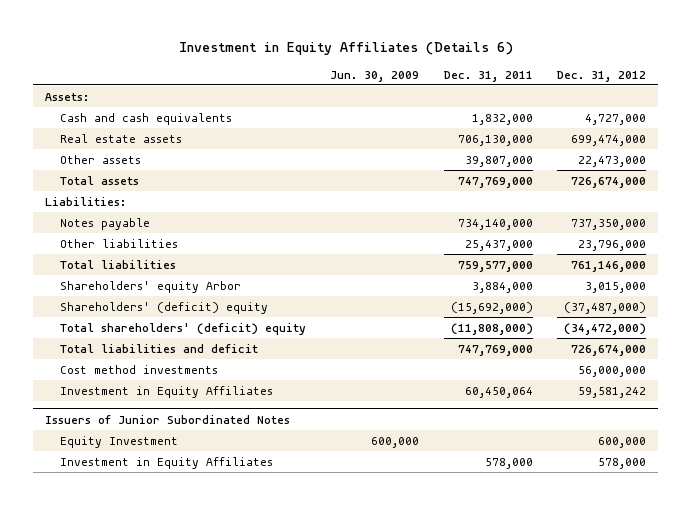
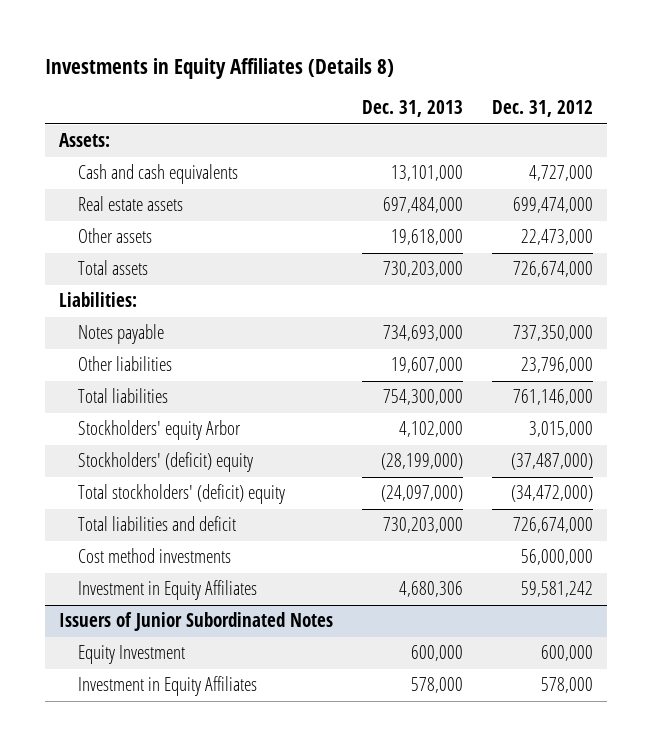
- Investment in Equity Affiliates (Details 6)
+ Investments in Equity Affiliates (Details 8)
- | Jun. 30, 2009 | Dec. 31, 2011 | Dec. 31, 2012
+ | Dec. 31, 2013 | Dec. 31, 2012
- Shareholders' equity Arbor | | 3,884,000 | 3,015,000
- Shareholders' (deficit) equity | | (15,692,000) | (37,487,000)
- Total shareholders' (deficit) equity | | (11,808,000) | (34,472,000)
+ Stockholders' equity Arbor | 4,102,000 | 3,015,000
+ Stockholders' (deficit) equity | (28,199,000) | (37,487,000)
+ Total stockholders' (deficit) equity | (24,097,000) | (34,472,000)

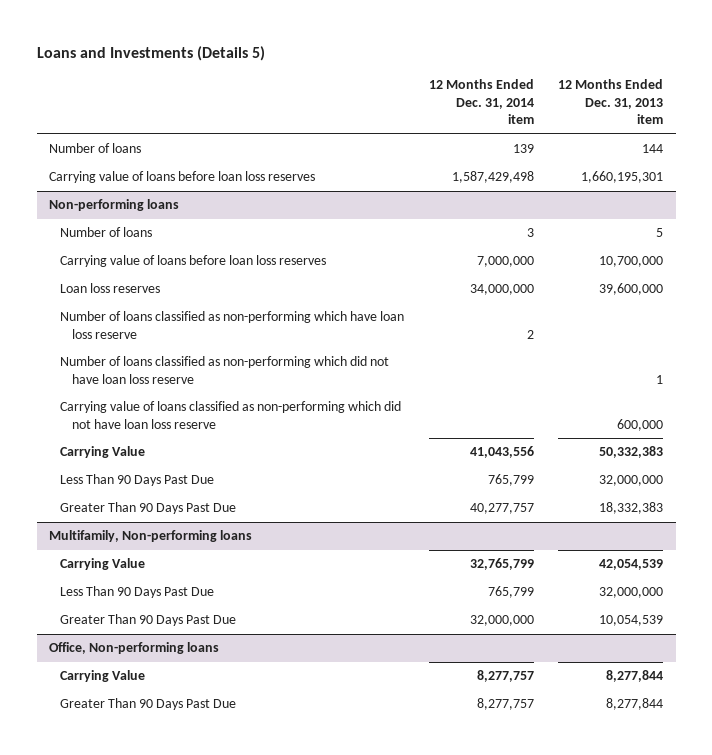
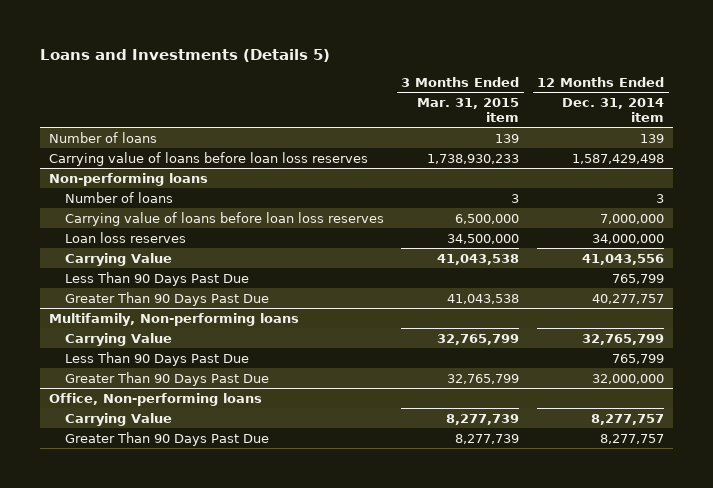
- | 12 Months Ended Dec. 31, 2014 item | 12 Months Ended Dec. 31, 2013 item
+ | 3 Months Ended Mar. 31, 2015 item | 12 Months Ended Dec. 31, 2014 item
@ Non-performing loans
- Number of loans classified as non-performing which have loan loss reserve | 2 |
- Number of loans classified as non-performing which did not have loan loss reserve | | 1
- Carrying value of loans classified as non-performing which did not have loan loss reserve | | 600,000

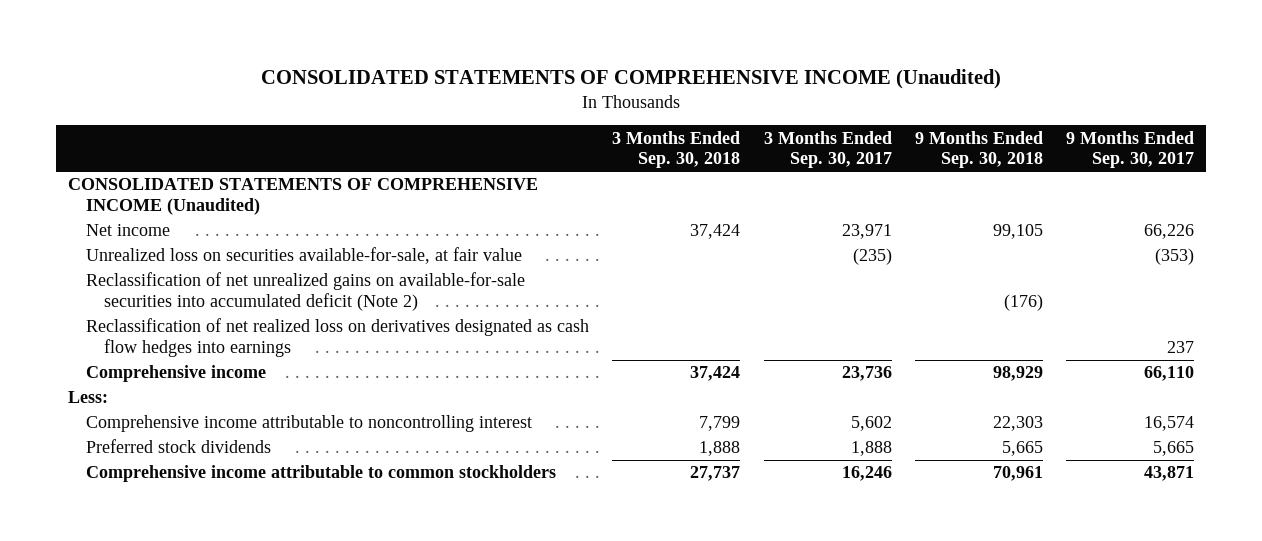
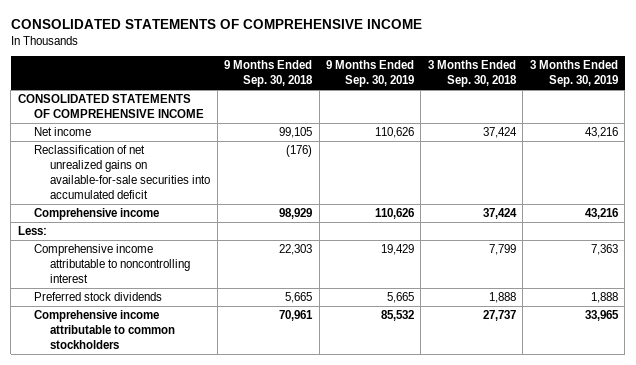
- CONSOLIDATED STATEMENTS OF COMPREHENSIVE INCOME (Unaudited)
+ CONSOLIDATED STATEMENTS OF COMPREHENSIVE INCOME
- | 3 Months Ended Sep. 30, 2018 | 3 Months Ended Sep. 30, 2017 | 9 Months Ended Sep. 30, 2018 | 9 Months Ended Sep. 30, 2017
+ | 9 Months Ended Sep. 30, 2018 | 9 Months Ended Sep. 30, 2019 | 3 Months Ended Sep. 30, 2018 | 3 Months Ended Sep. 30, 2019
- CONSOLIDATED STATEMENTS OF COMPREHENSIVE INCOME (Unaudited)
+ CONSOLIDATED STATEMENTS OF COMPREHENSIVE INCOME
- Unrealized loss on securities available-for-sale, at fair value | | (235) | | (353)
- Reclassification of net unrealized gains on available-for-sale securities into accumulated deficit (Note 2) | | | (176) |
- Reclassification of net realized loss on derivatives designated as cash flow hedges into earnings | | | | 237
+ Reclassification of net unrealized gains on available-for-sale securities into accumulated deficit | (176) | | |

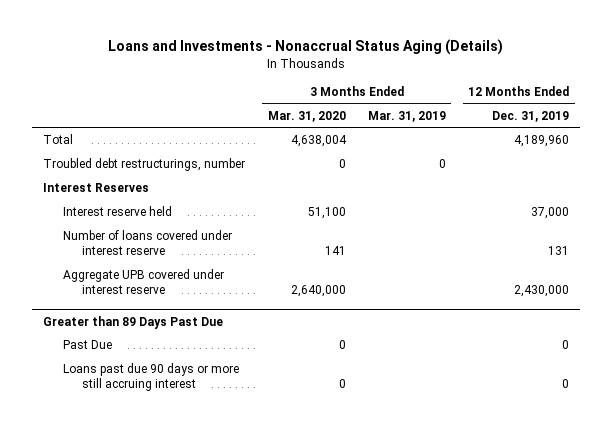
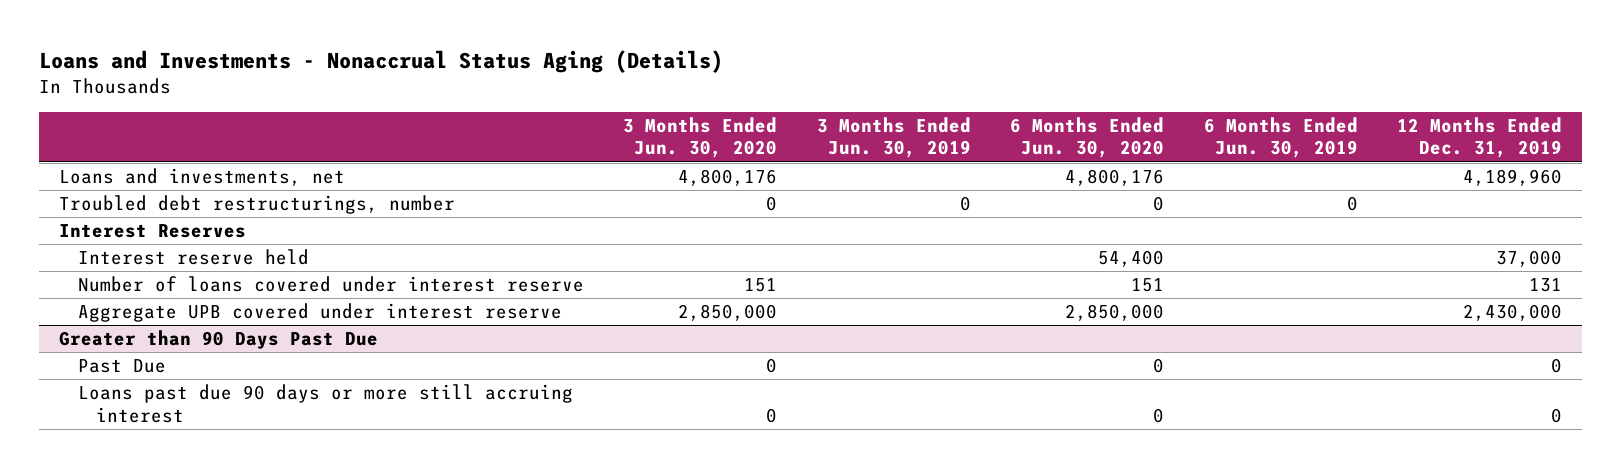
- | 3 Months Ended Mar. 31, 2020 | 3 Months Ended Mar. 31, 2019 | 12 Months Ended Dec. 31, 2019
+ | 3 Months Ended Jun. 30, 2020 | 3 Months Ended Jun. 30, 2019 | 6 Months Ended Jun. 30, 2020 | 6 Months Ended Jun. 30, 2019 | 12 Months Ended Dec. 31, 2019
- Total | 4,638,004 | | 4,189,960
+ Loans and investments, net | 4,800,176 | | 4,800,176 | | 4,189,960
- Greater than 89 Days Past Due
+ Greater than 90 Days Past Due

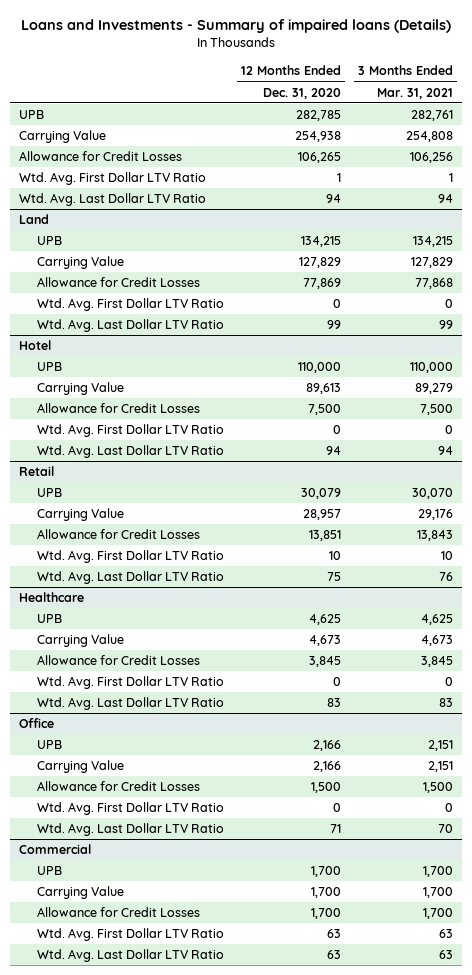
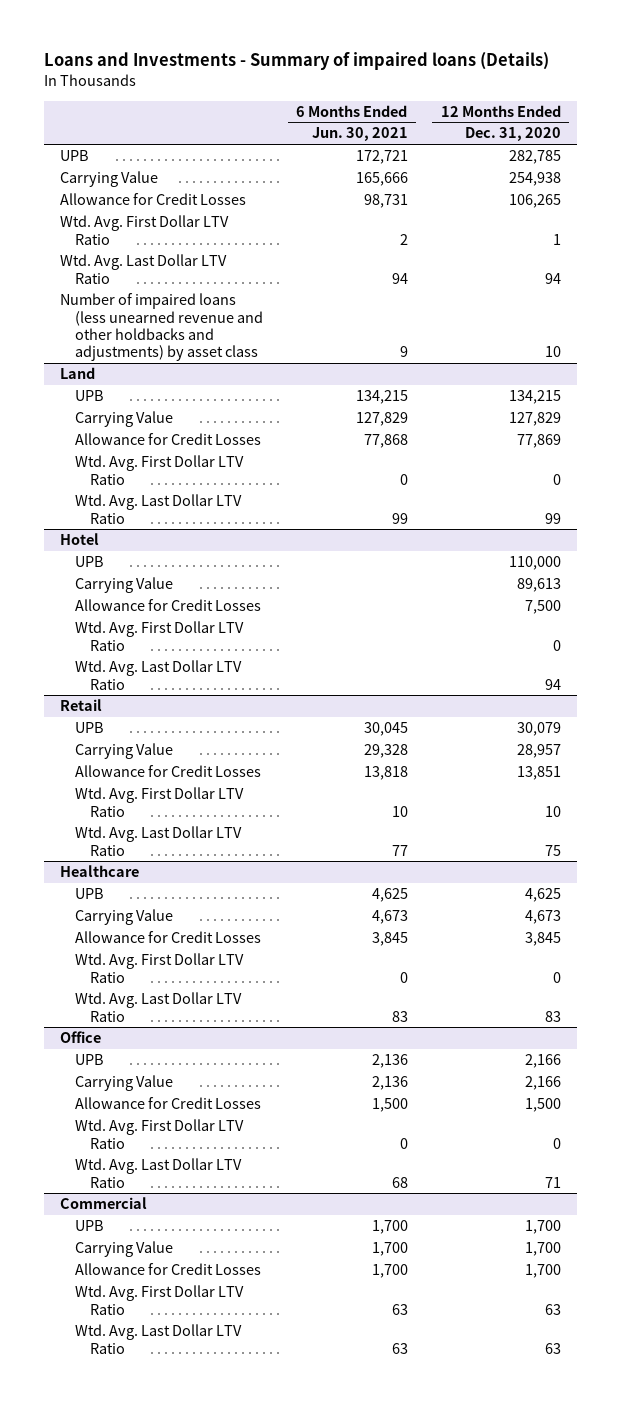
- | 12 Months Ended Dec. 31, 2020 | 3 Months Ended Mar. 31, 2021
+ | 6 Months Ended Jun. 30, 2021 | 12 Months Ended Dec. 31, 2020
+ Number of impaired loans (less unearned revenue and other holdbacks and adjustments) by asset class | 9 | 10

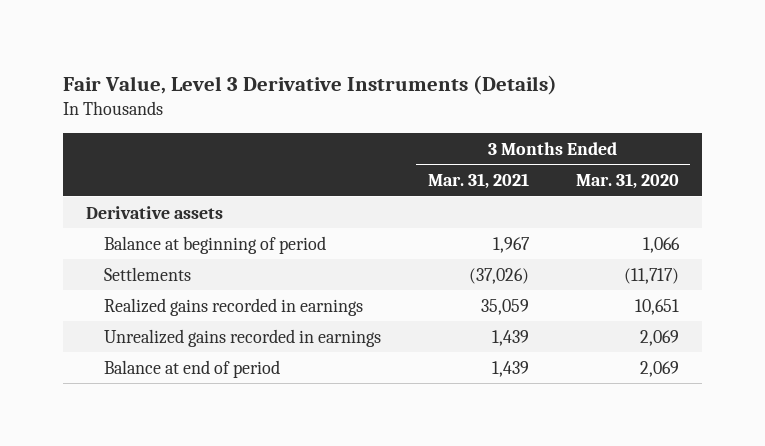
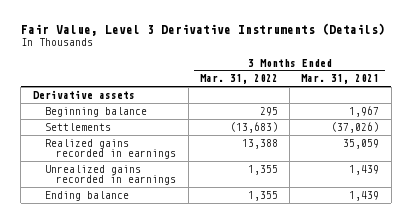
- | 3 Months Ended Mar. 31, 2021 | 3 Months Ended Mar. 31, 2020
+ | 3 Months Ended Mar. 31, 2022 | 3 Months Ended Mar. 31, 2021
- Balance at beginning of period | 1,967 | 1,066
+ Beginning balance | 295 | 1,967
- Balance at end of period | 1,439 | 2,069
+ Ending balance | 1,355 | 1,439

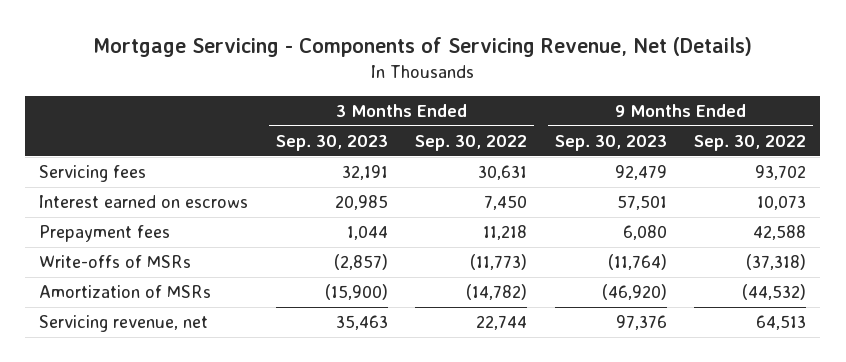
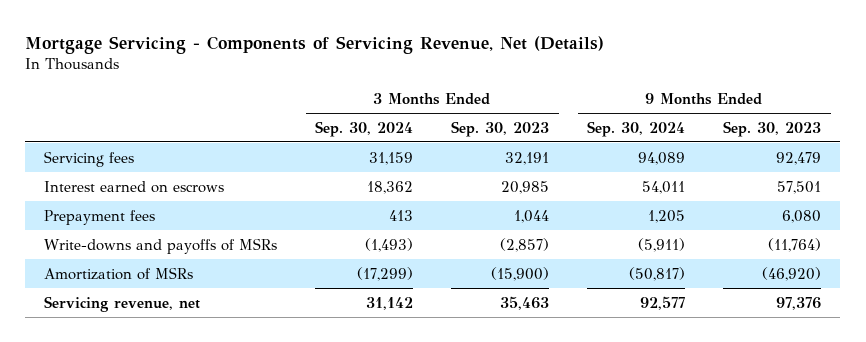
- | 3 Months Ended Sep. 30, 2023 | 3 Months Ended Sep. 30, 2022 | 9 Months Ended Sep. 30, 2023 | 9 Months Ended Sep. 30, 2022
+ | 3 Months Ended Sep. 30, 2024 | 3 Months Ended Sep. 30, 2023 | 9 Months Ended Sep. 30, 2024 | 9 Months Ended Sep. 30, 2023
- Write-offs of MSRs | (2,857) | (11,773) | (11,764) | (37,318)
+ Write-downs and payoffs of MSRs | (1,493) | (2,857) | (5,911) | (11,764)

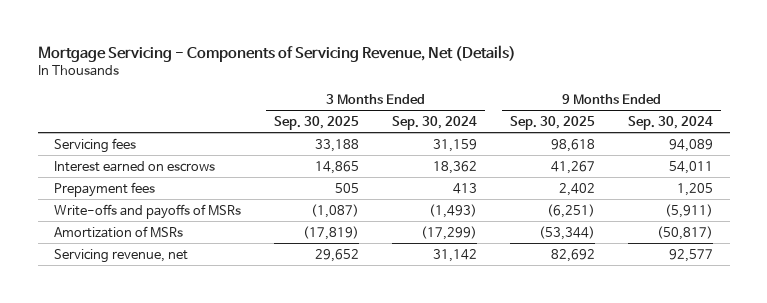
- | 3 Months Ended Sep. 30, 2024 | 3 Months Ended Sep. 30, 2023 | 9 Months Ended Sep. 30, 2024 | 9 Months Ended Sep. 30, 2023
+ | 3 Months Ended Sep. 30, 2025 | 3 Months Ended Sep. 30, 2024 | 9 Months Ended Sep. 30, 2025 | 9 Months Ended Sep. 30, 2024
- Write-downs and payoffs of MSRs | (1,493) | (2,857) | (5,911) | (11,764)
+ Write-offs and payoffs of MSRs | (1,087) | (1,493) | (6,251) | (5,911)

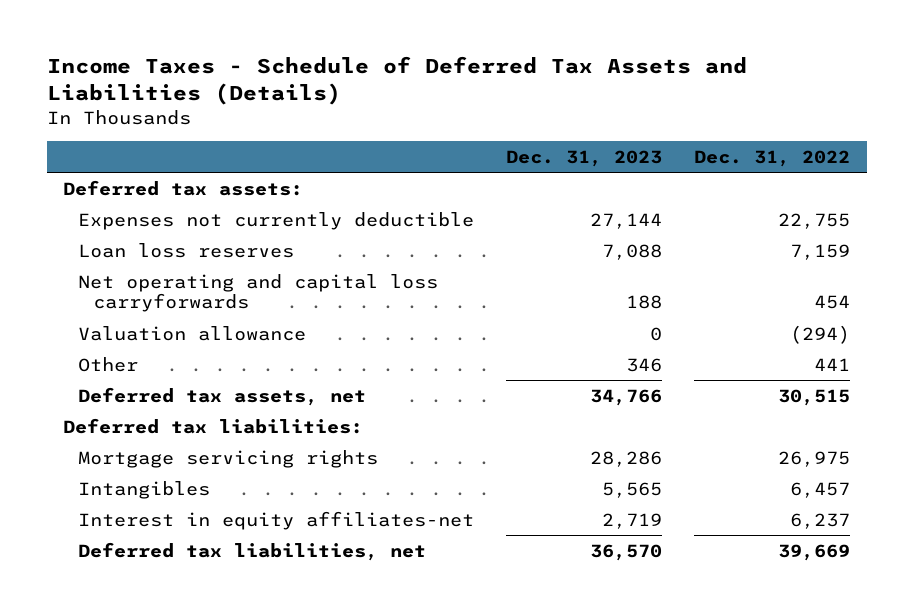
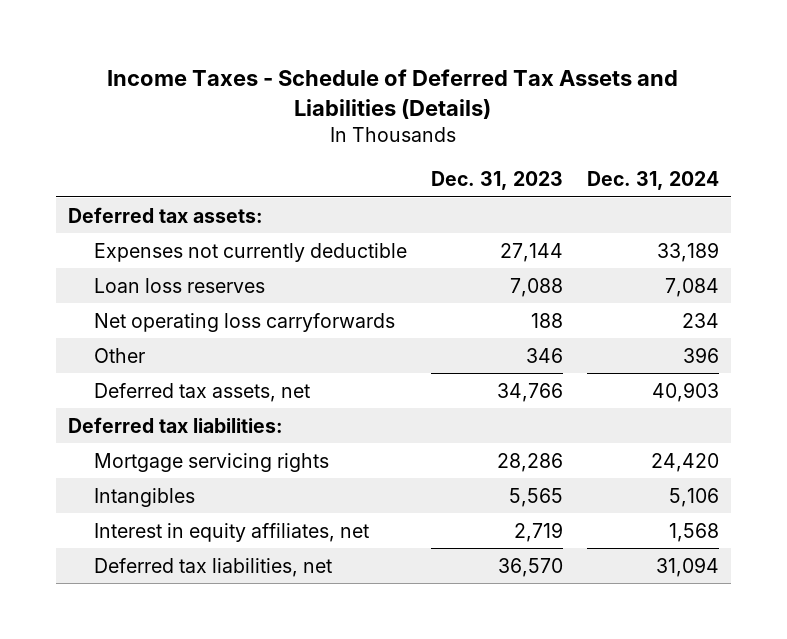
- | Dec. 31, 2023 | Dec. 31, 2022
+ | Dec. 31, 2023 | Dec. 31, 2024
- Net operating and capital loss carryforwards | 188 | 454
- Valuation allowance | 0 | (294)
+ Net operating loss carryforwards | 188 | 234
- Interest in equity affiliates-net | 2,719 | 6,237
+ Interest in equity affiliates, net | 2,719 | 1,568

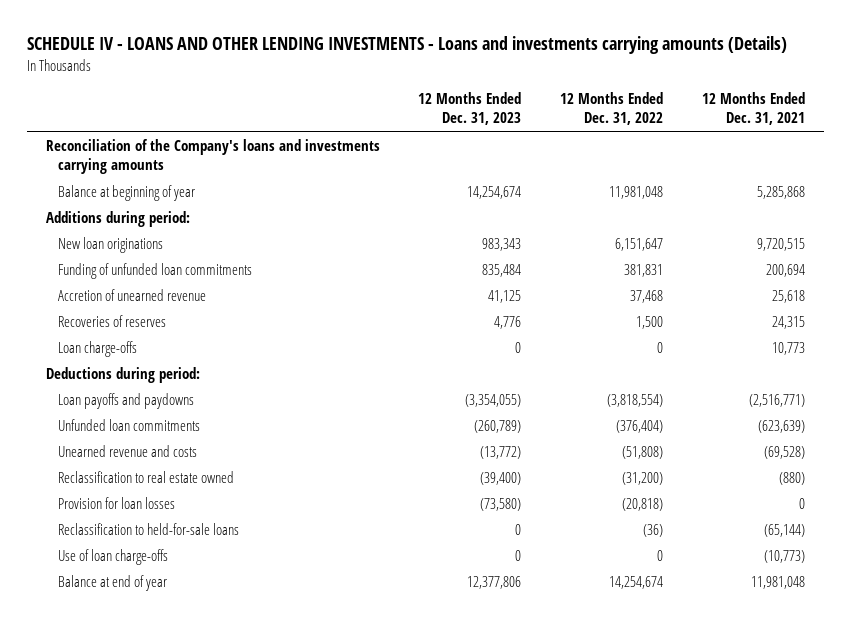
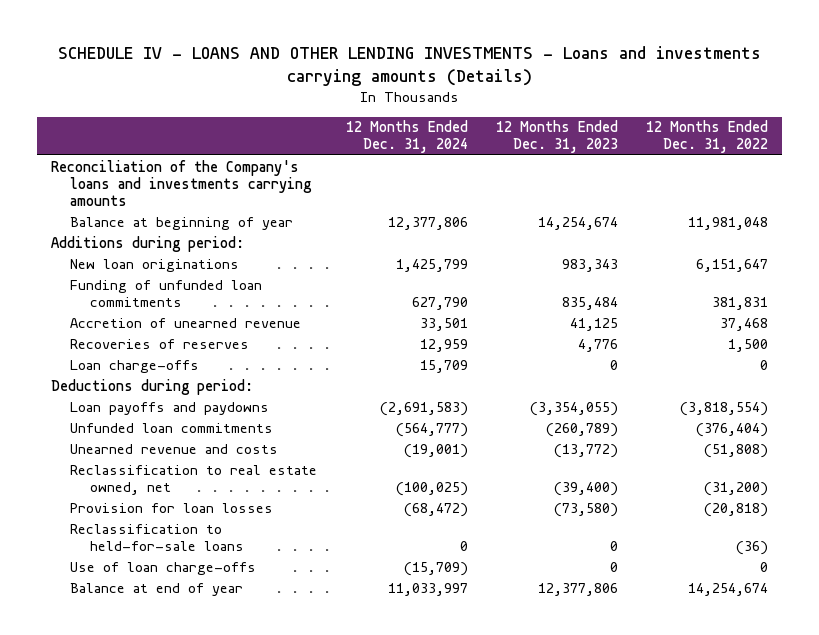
- | 12 Months Ended Dec. 31, 2023 | 12 Months Ended Dec. 31, 2022 | 12 Months Ended Dec. 31, 2021
+ | 12 Months Ended Dec. 31, 2024 | 12 Months Ended Dec. 31, 2023 | 12 Months Ended Dec. 31, 2022
- Reclassification to real estate owned | (39,400) | (31,200) | (880)
+ Reclassification to real estate owned, net | (100,025) | (39,400) | (31,200)

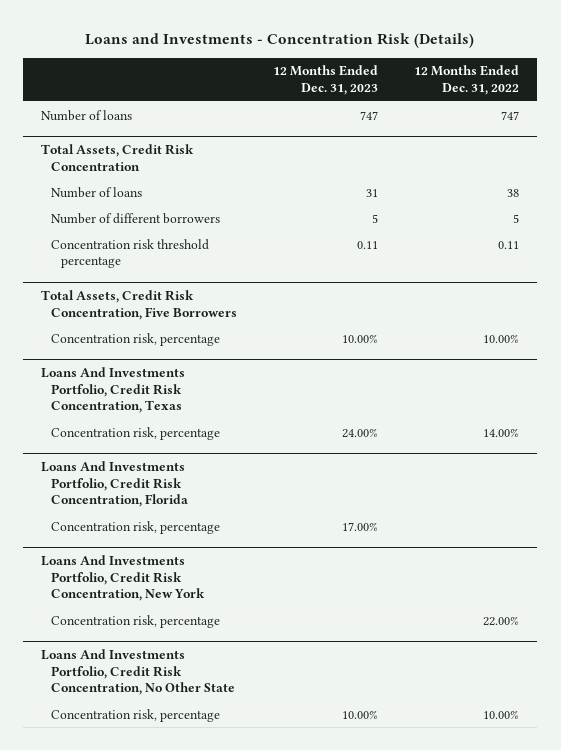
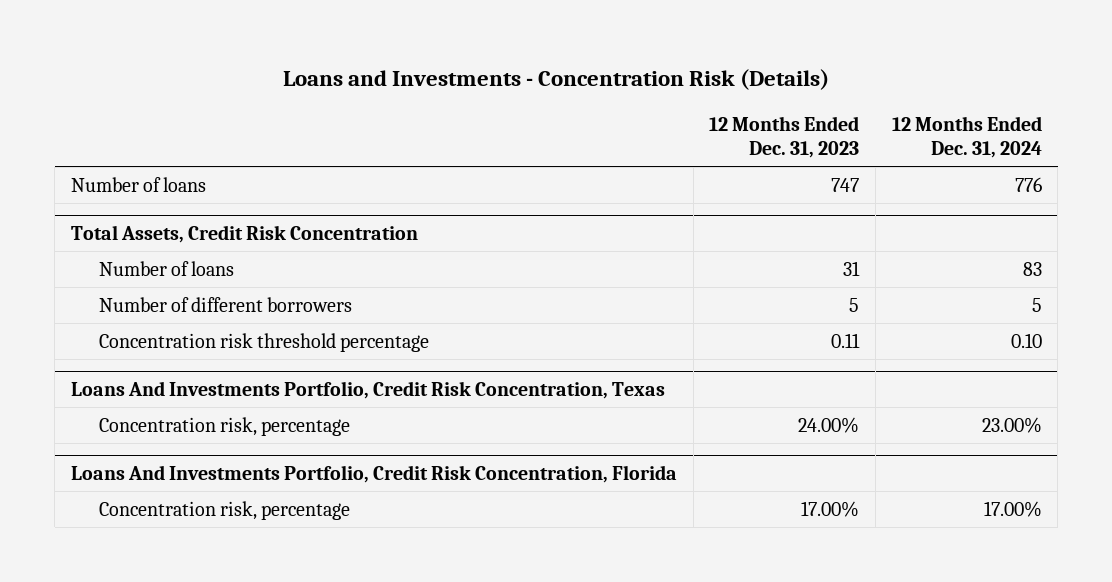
- | 12 Months Ended Dec. 31, 2023 | 12 Months Ended Dec. 31, 2022
+ | 12 Months Ended Dec. 31, 2023 | 12 Months Ended Dec. 31, 2024
- Total Assets, Credit Risk Concentration, Five Borrowers
- Concentration risk, percentage | 10.00% | 10.00%
- Loans And Investments Portfolio, Credit Risk Concentration, New York
- Concentration risk, percentage | | 22.00%
- Loans And Investments Portfolio, Credit Risk Concentration, No Other State
- Concentration risk, percentage | 10.00% | 10.00%

